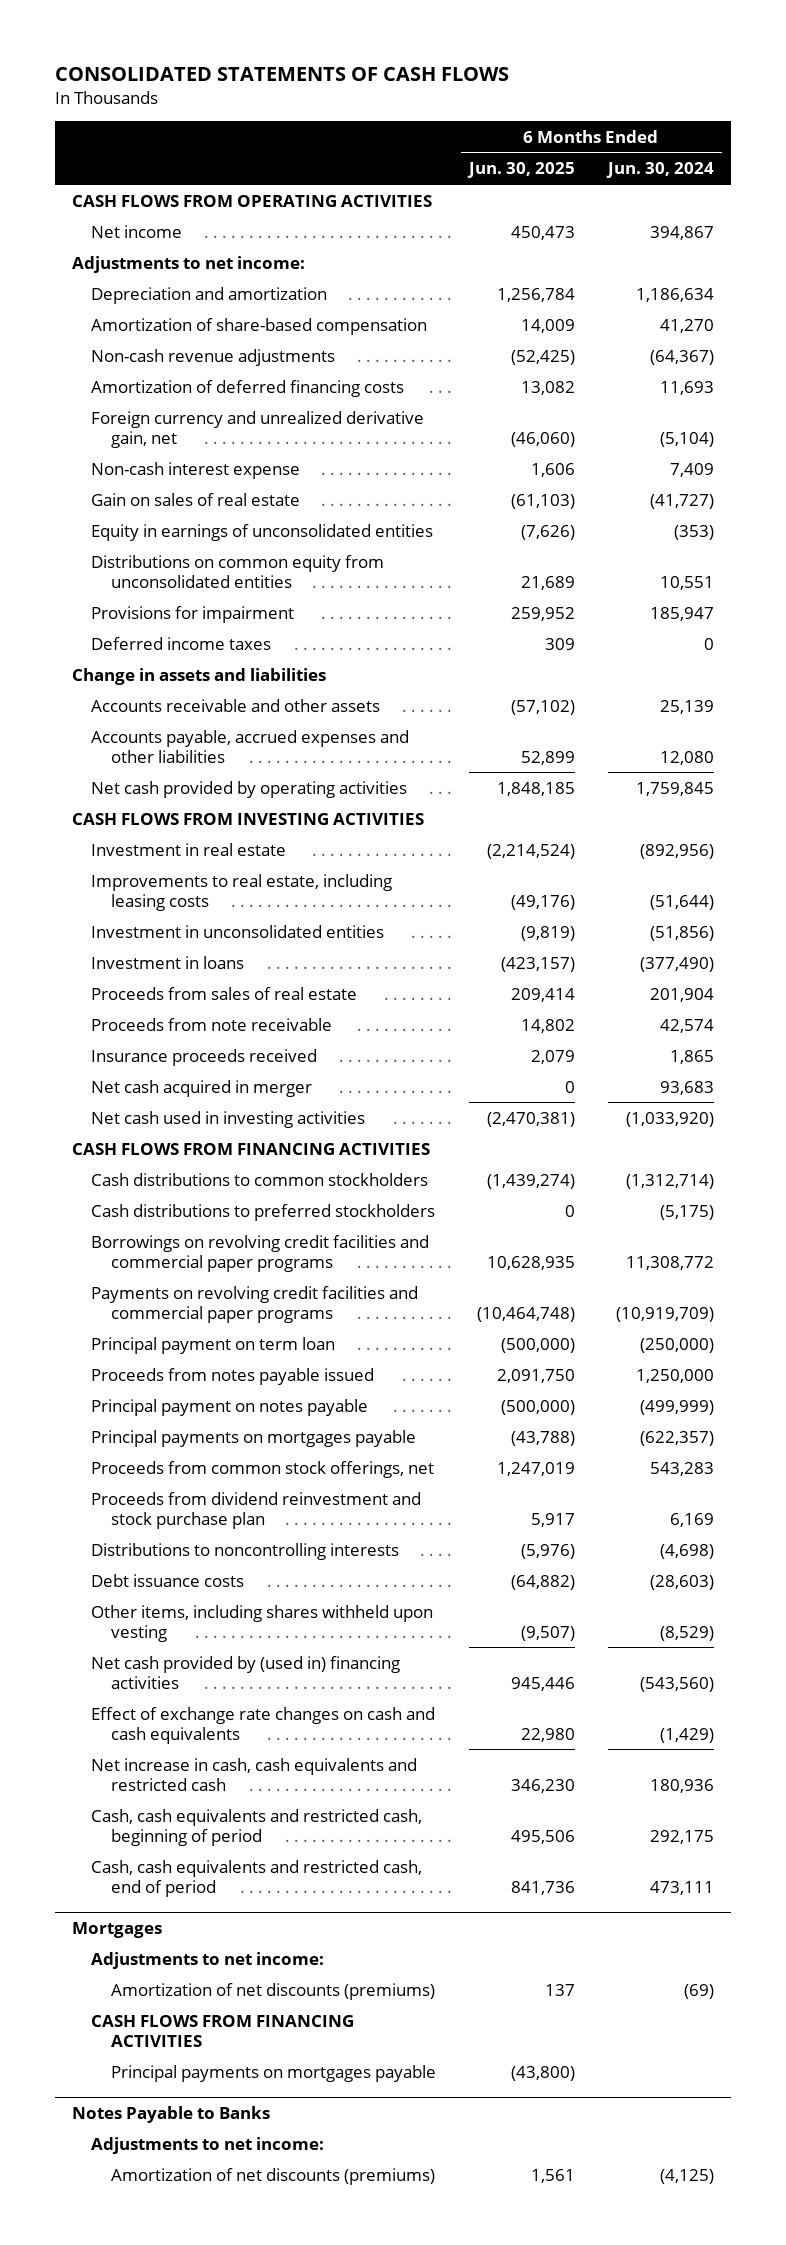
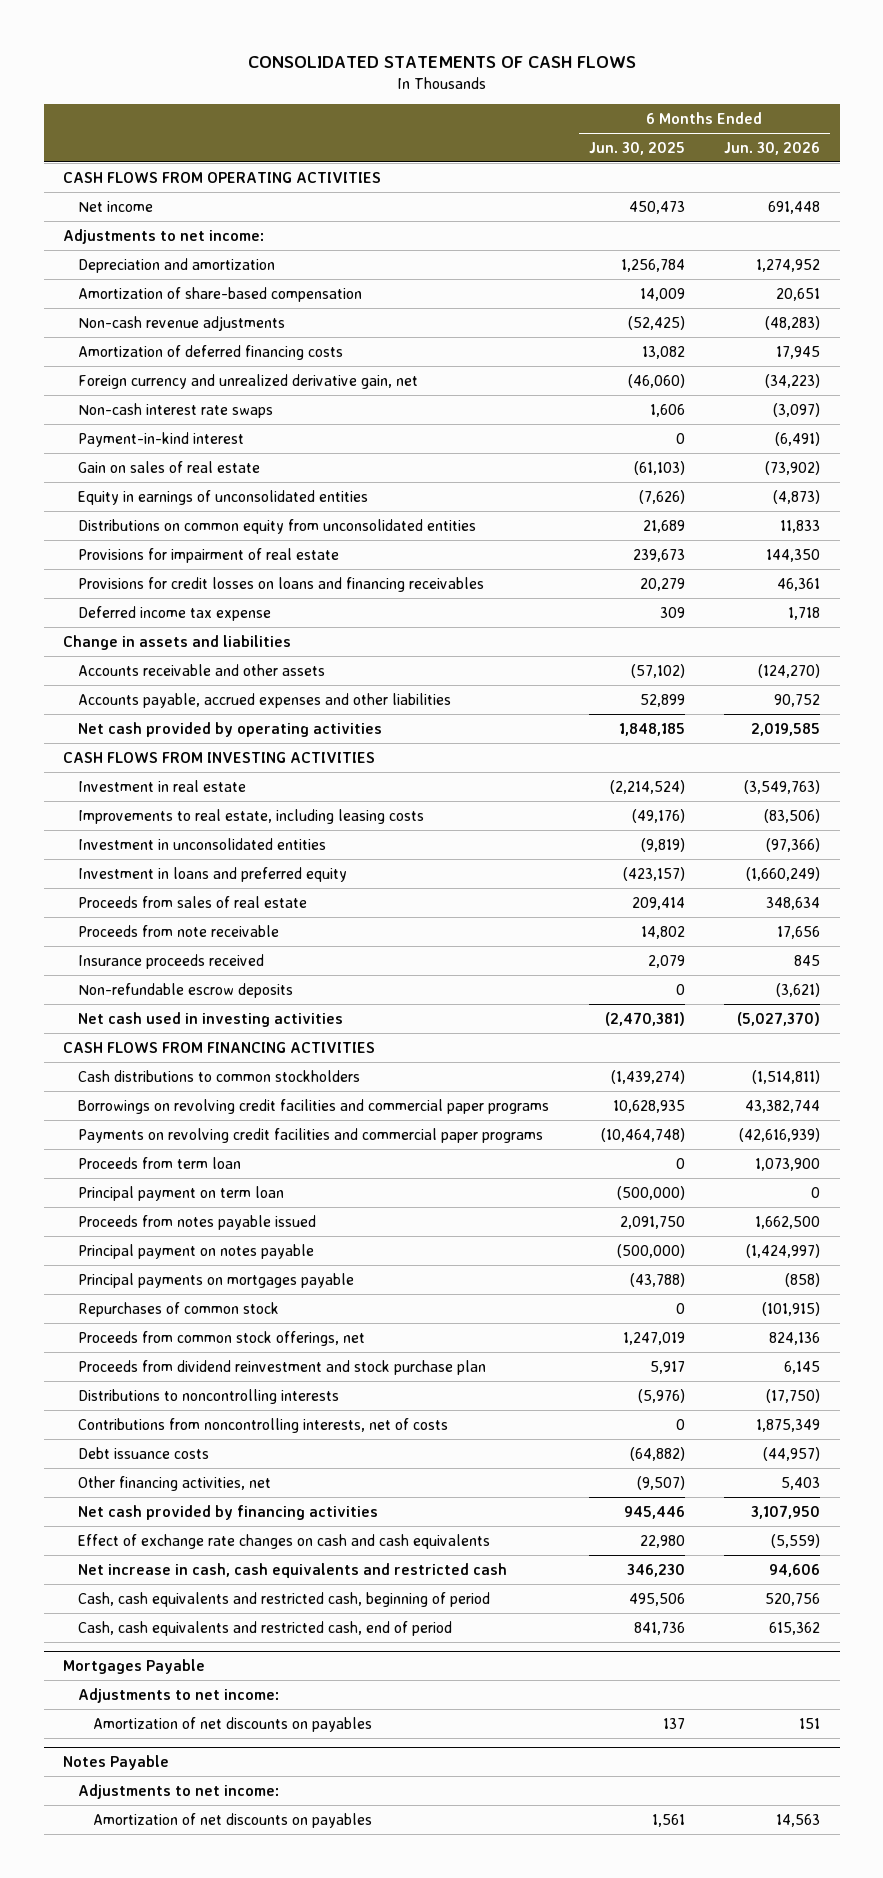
- | 6 Months Ended Jun. 30, 2025 | 6 Months Ended Jun. 30, 2024
+ | 6 Months Ended Jun. 30, 2025 | 6 Months Ended Jun. 30, 2026
- Non-cash interest expense | 1,606 | 7,409
+ Non-cash interest rate swaps | 1,606 | (3,097)
+ Payment-in-kind interest | 0 | (6,491)
- Provisions for impairment | 259,952 | 185,947
- Deferred income taxes | 309 | 0
+ Provisions for impairment of real estate | 239,673 | 144,350
+ Provisions for credit losses on loans and financing receivables | 20,279 | 46,361
+ Deferred income tax expense | 309 | 1,718
- Investment in loans | (423,157) | (377,490)
+ Investment in loans and preferred equity | (423,157) | (1,660,249)
- Net cash acquired in merger | 0 | 93,683
+ Non-refundable escrow deposits | 0 | (3,621)
- Cash distributions to preferred stockholders | 0 | (5,175)
+ Proceeds from term loan | 0 | 1,073,900
+ Repurchases of common stock | 0 | (101,915)
+ Contributions from noncontrolling interests, net of costs | 0 | 1,875,349
- Other items, including shares withheld upon vesting | (9,507) | (8,529)
- Net cash provided by (used in) financing activities | 945,446 | (543,560)
+ Other financing activities, net | (9,507) | 5,403
+ Net cash provided by financing activities | 945,446 | 3,107,950
- Mortgages
+ Mortgages Payable
- Amortization of net discounts (premiums) | 137 | (69)
- CASH FLOWS FROM FINANCING ACTIVITIES
- Principal payments on mortgages payable | (43,800) |
- Notes Payable to Banks
+ Amortization of net discounts on payables | 137 | 151
+ Notes Payable
- Amortization of net discounts (premiums) | 1,561 | (4,125)
+ Amortization of net discounts on payables | 1,561 | 14,563

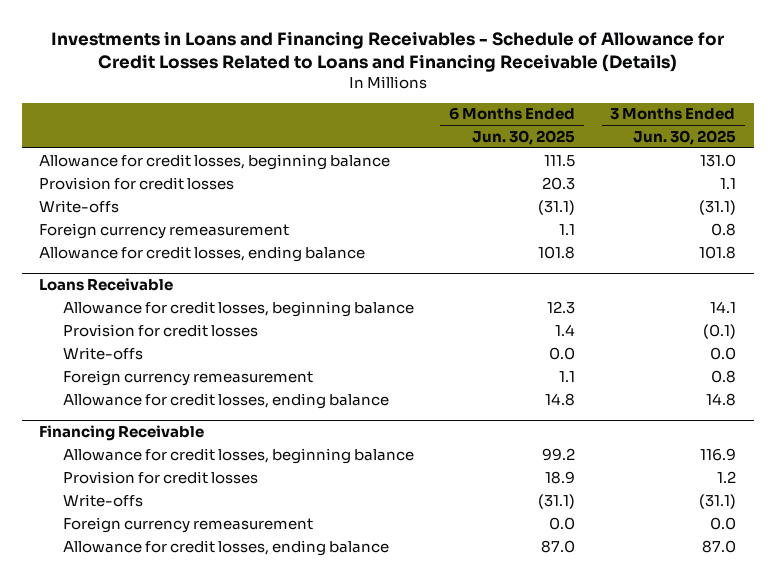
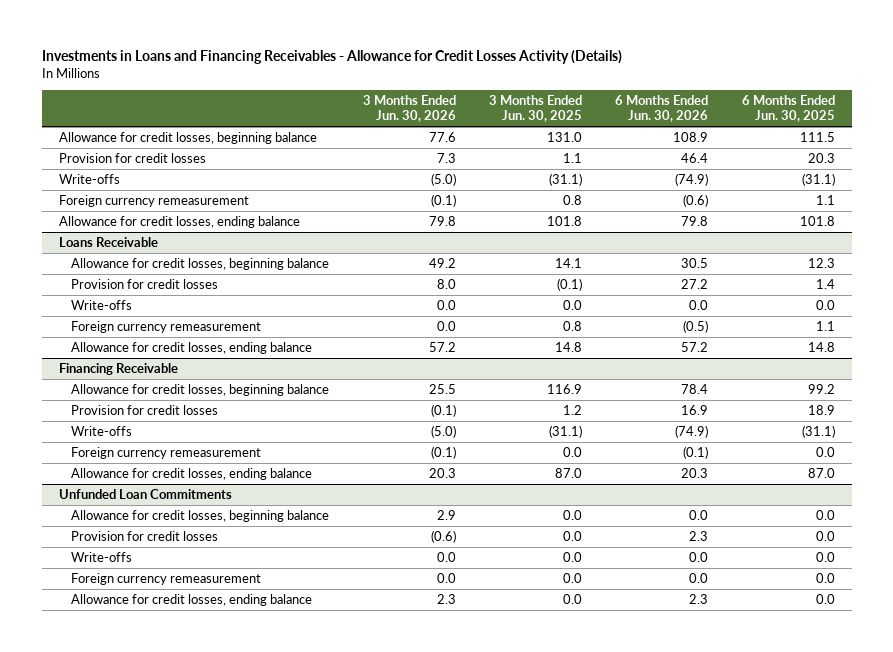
- Investments in Loans and Financing Receivables - Schedule of Allowance for Credit Losses Related to Loans and Financing Receivable (Details)
+ Investments in Loans and Financing Receivables - Allowance for Credit Losses Activity (Details)
- | 6 Months Ended Jun. 30, 2025 | 3 Months Ended Jun. 30, 2025
+ | 3 Months Ended Jun. 30, 2026 | 3 Months Ended Jun. 30, 2025 | 6 Months Ended Jun. 30, 2026 | 6 Months Ended Jun. 30, 2025
+ Unfunded Loan Commitments
+ Allowance for credit losses, beginning balance | 2.9 | 0.0 | 0.0 | 0.0
+ Provision for credit losses | (0.6) | 0.0 | 2.3 | 0.0
+ Write-offs | 0.0 | 0.0 | 0.0 | 0.0
+ Foreign currency remeasurement | 0.0 | 0.0 | 0.0 | 0.0
+ Allowance for credit losses, ending balance | 2.3 | 0.0 | 2.3 | 0.0

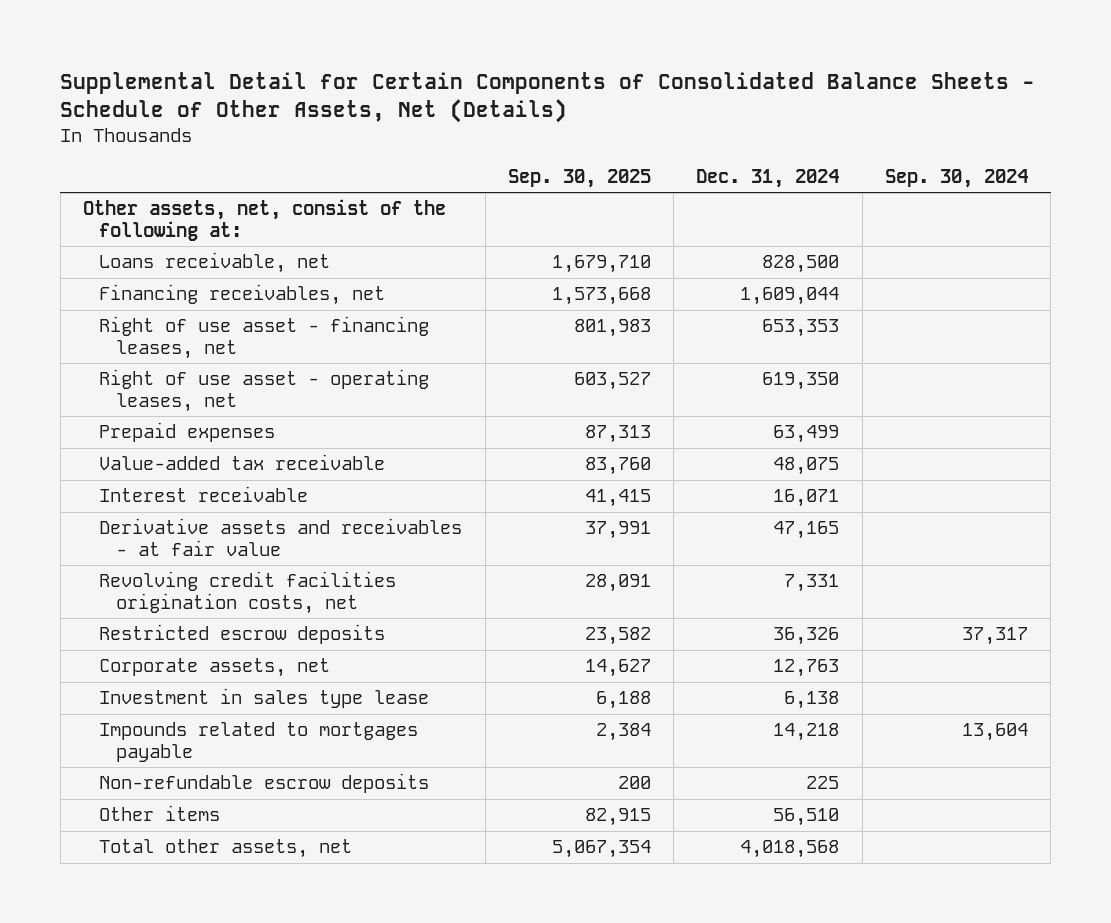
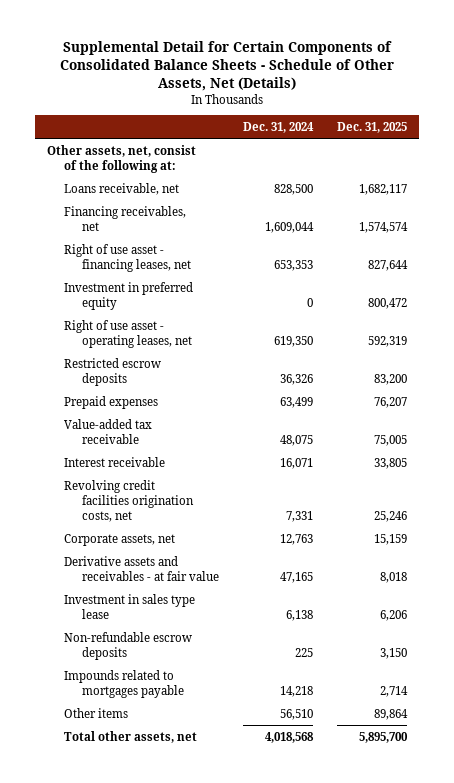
- | Sep. 30, 2025 | Dec. 31, 2024 | Sep. 30, 2024
+ | Dec. 31, 2024 | Dec. 31, 2025
+ Investment in preferred equity | 0 | 800,472
moved up: Restricted escrow deposits | 36,326 | 83,200
moved down: Derivative assets and receivables - at fair value | 47,165 | 8,018
moved down: Impounds related to mortgages payable | 14,218 | 2,714

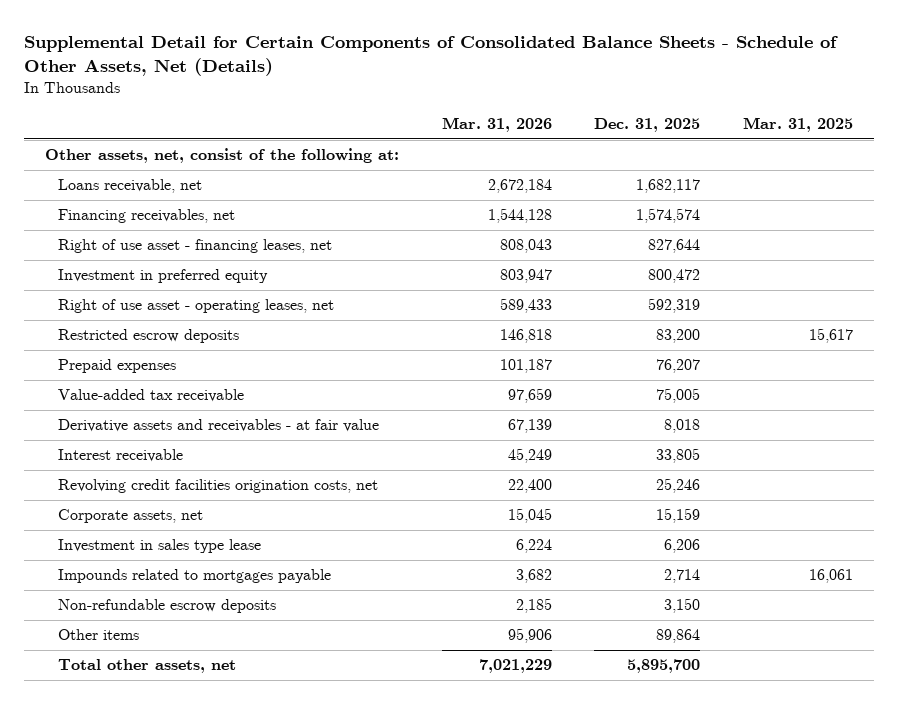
- | Dec. 31, 2024 | Dec. 31, 2025
+ | Mar. 31, 2026 | Dec. 31, 2025 | Mar. 31, 2025
moved up: Derivative assets and receivables - at fair value | 67,139 | 8,018 |
moved down: Non-refundable escrow deposits | 2,185 | 3,150 |

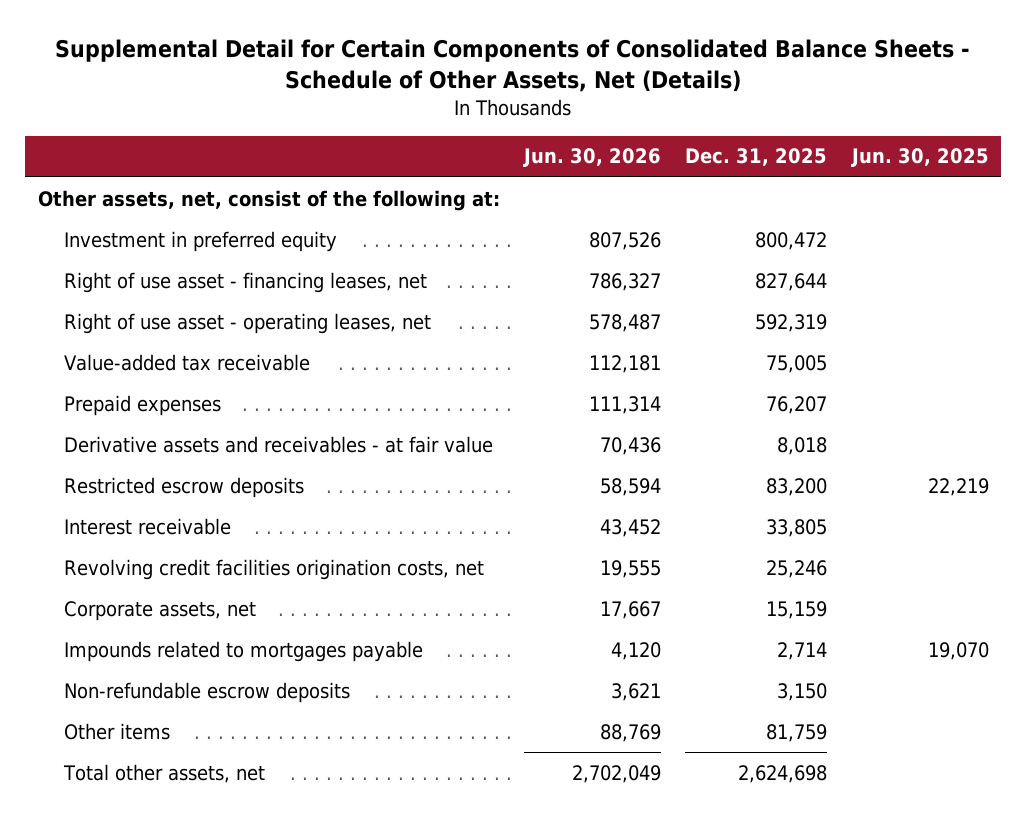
- | Mar. 31, 2026 | Dec. 31, 2025 | Mar. 31, 2025
+ | Jun. 30, 2026 | Dec. 31, 2025 | Jun. 30, 2025
- Loans receivable, net | 2,672,184 | 1,682,117 |
- Financing receivables, net | 1,544,128 | 1,574,574 |
moved down: Right of use asset - financing leases, net | 786,327 | 827,644 |
moved down: Prepaid expenses | 111,314 | 76,207 |
moved down: Restricted escrow deposits | 58,594 | 83,200 | 22,219
- Investment in sales type lease | 6,224 | 6,206 |
- Other items | 95,906 | 89,864 |
- Total other assets, net | 7,021,229 | 5,895,700 |
+ Other items | 88,769 | 81,759 |
+ Total other assets, net | 2,702,049 | 2,624,698 |

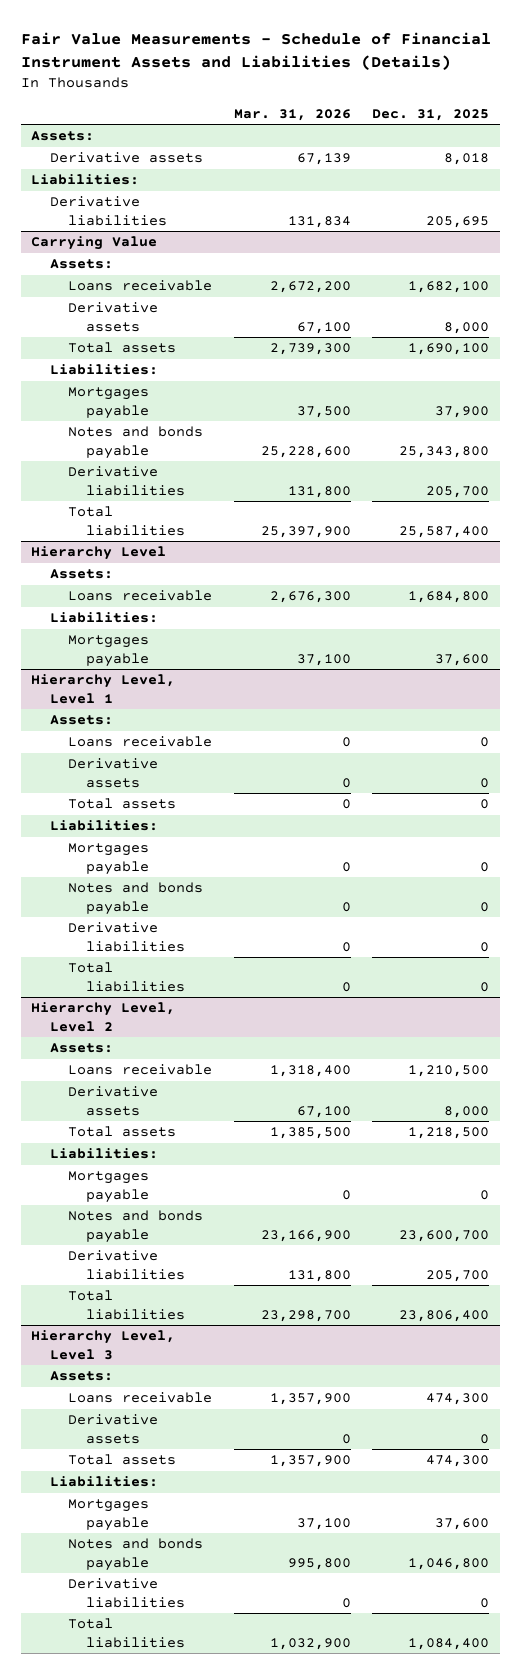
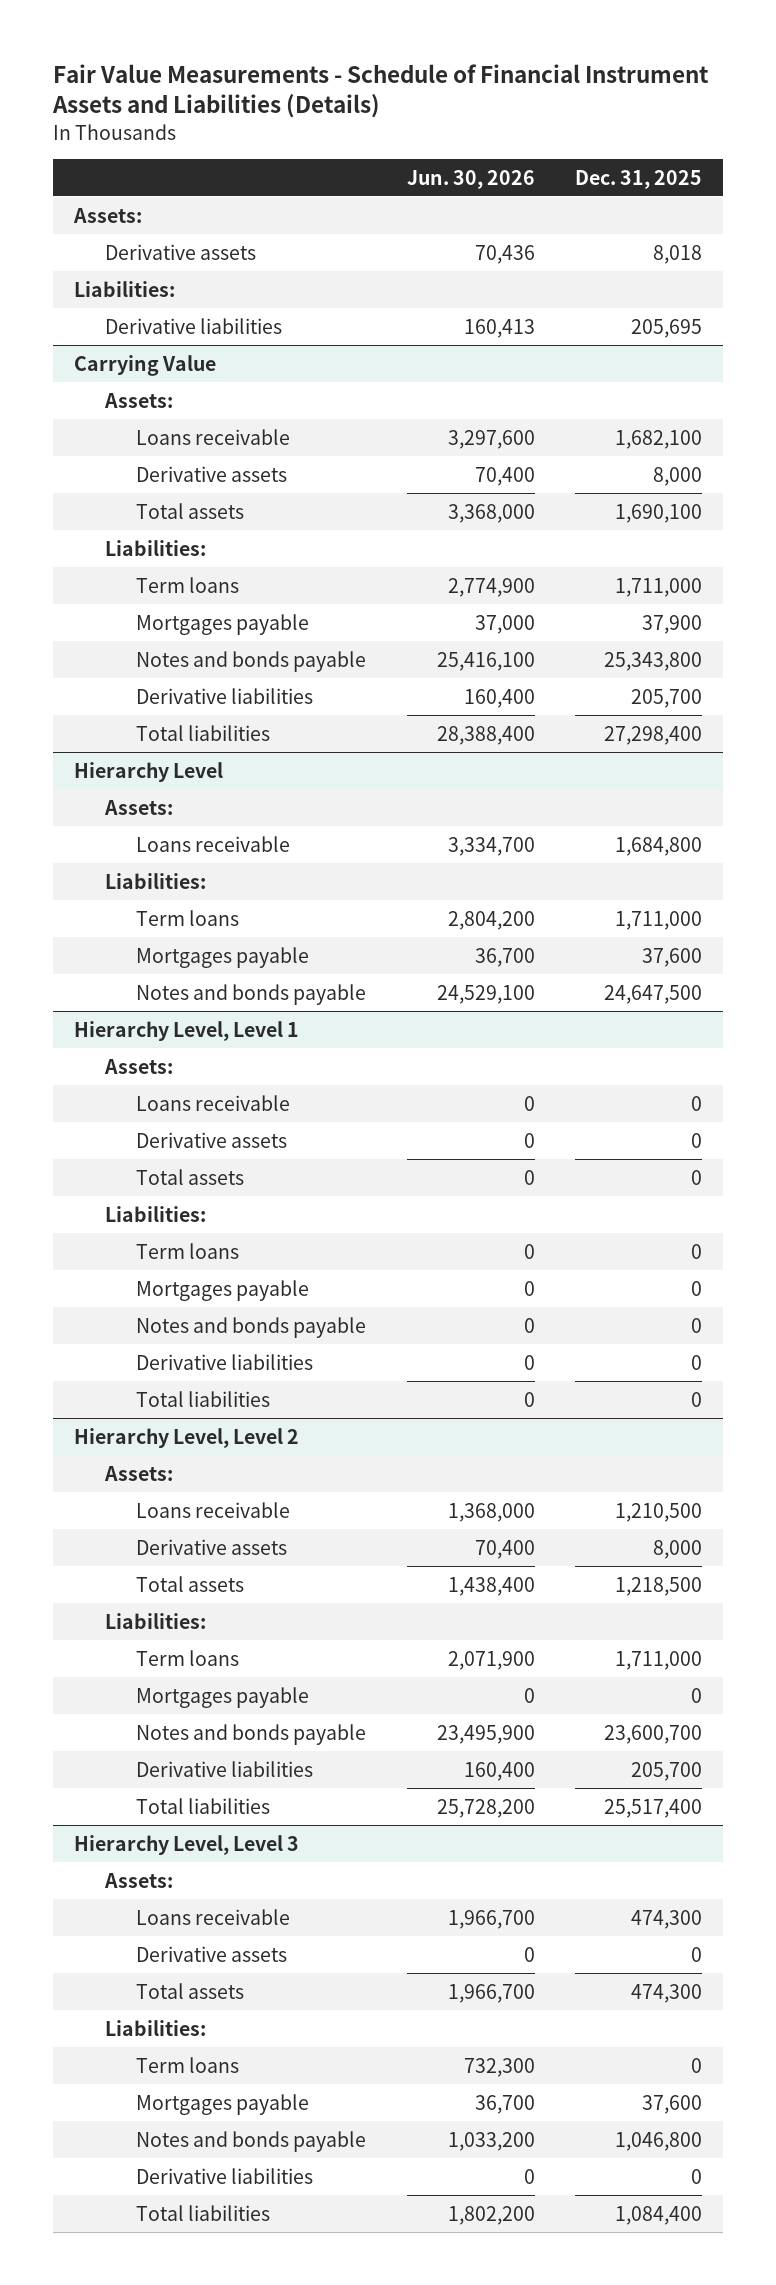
- | Mar. 31, 2026 | Dec. 31, 2025
+ | Jun. 30, 2026 | Dec. 31, 2025
@ Carrying Value
+ Term loans | 2,774,900 | 1,711,000
- Total liabilities | 25,397,900 | 25,587,400
+ Total liabilities | 28,388,400 | 27,298,400
@ Hierarchy Level
+ Term loans | 2,804,200 | 1,711,000
+ Notes and bonds payable | 24,529,100 | 24,647,500
@ Hierarchy Level, Level 1
+ Term loans | 0 | 0
@ Hierarchy Level, Level 2
+ Term loans | 2,071,900 | 1,711,000
- Total liabilities | 23,298,700 | 23,806,400
+ Total liabilities | 25,728,200 | 25,517,400
@ Hierarchy Level, Level 3
+ Term loans | 732,300 | 0

